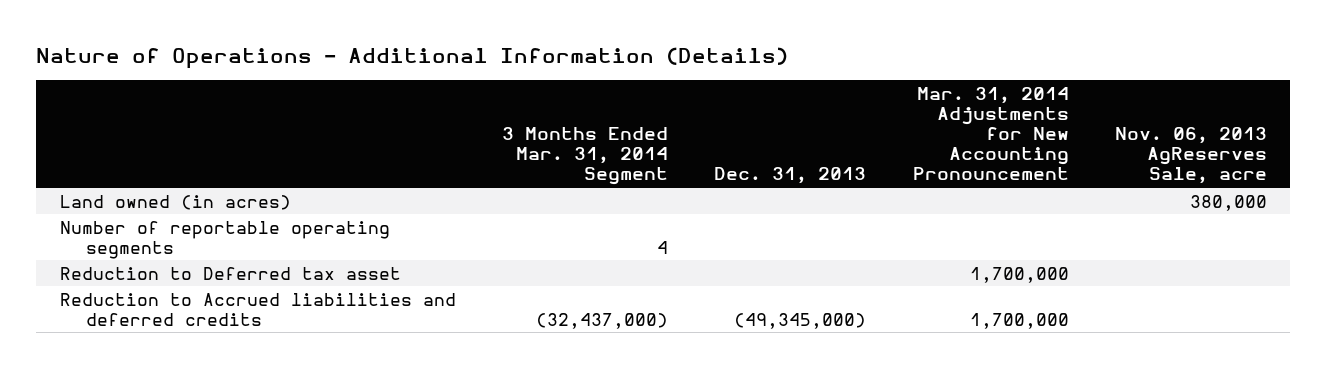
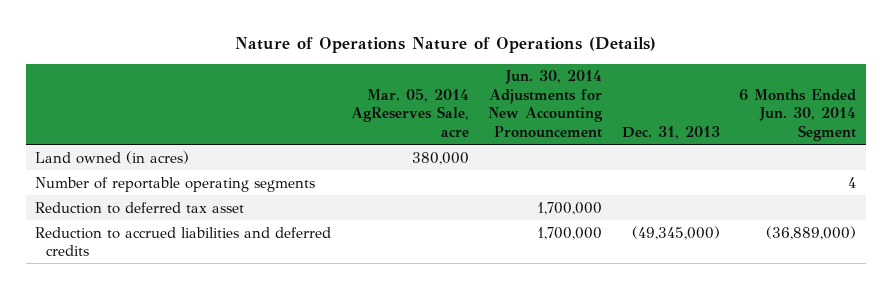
- Nature of Operations - Additional Information (Details)
+ Nature of Operations Nature of Operations (Details)
- | 3 Months Ended Mar. 31, 2014 Segment | Dec. 31, 2013 | Mar. 31, 2014 Adjustments for New Accounting Pronouncement | Nov. 06, 2013 AgReserves Sale, acre
+ | Mar. 05, 2014 AgReserves Sale, acre | Jun. 30, 2014 Adjustments for New Accounting Pronouncement | Dec. 31, 2013 | 6 Months Ended Jun. 30, 2014 Segment
- Reduction to Deferred tax asset | | | 1,700,000 |
- Reduction to Accrued liabilities and deferred credits | (32,437,000) | (49,345,000) | 1,700,000 |
+ Reduction to deferred tax asset | | 1,700,000 | |
+ Reduction to accrued liabilities and deferred credits | | 1,700,000 | (49,345,000) | (36,889,000)

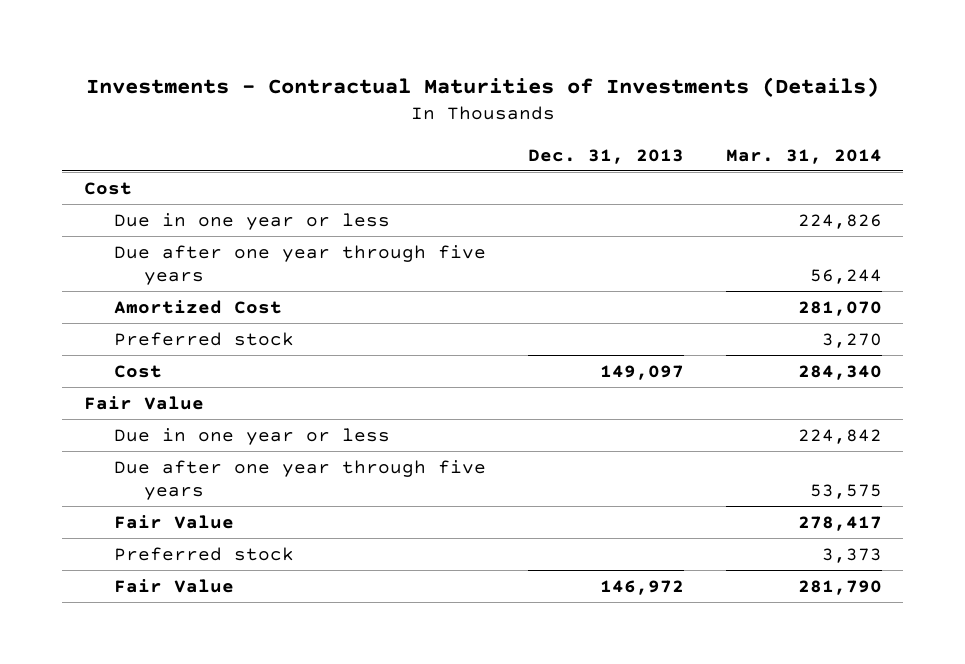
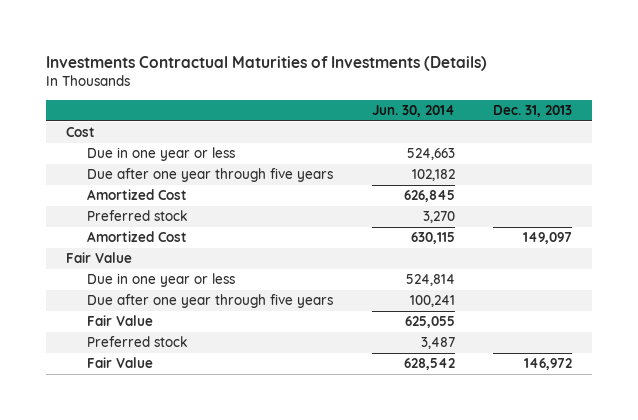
- Investments - Contractual Maturities of Investments (Details)
+ Investments Contractual Maturities of Investments (Details)
- | Dec. 31, 2013 | Mar. 31, 2014
+ | Jun. 30, 2014 | Dec. 31, 2013
- Cost | 149,097 | 284,340
+ Amortized Cost | 630,115 | 149,097

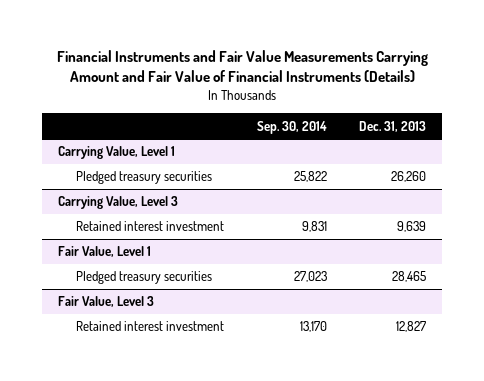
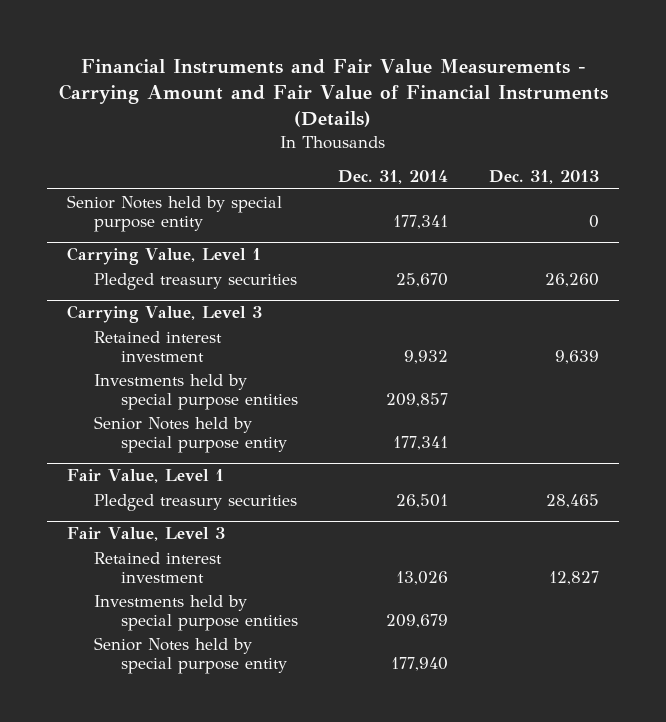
- Financial Instruments and Fair Value Measurements Carrying Amount and Fair Value of Financial Instruments (Details)
+ Financial Instruments and Fair Value Measurements - Carrying Amount and Fair Value of Financial Instruments (Details)
- | Sep. 30, 2014 | Dec. 31, 2013
+ | Dec. 31, 2014 | Dec. 31, 2013
+ Senior Notes held by special purpose entity | 177,341 | 0
@ Carrying Value, Level 3
+ Investments held by special purpose entities | 209,857 |
+ Senior Notes held by special purpose entity | 177,341 |
@ Fair Value, Level 3
+ Investments held by special purpose entities | 209,679 |
+ Senior Notes held by special purpose entity | 177,940 |

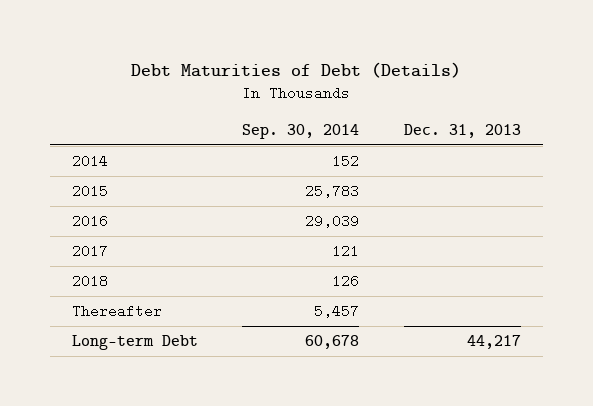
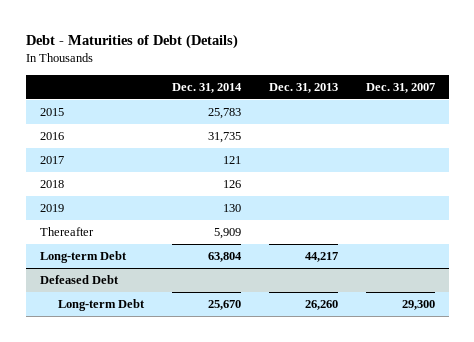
- Debt Maturities of Debt (Details)
+ Debt - Maturities of Debt (Details)
- | Sep. 30, 2014 | Dec. 31, 2013
+ | Dec. 31, 2014 | Dec. 31, 2013 | Dec. 31, 2007
- 2014 | 152 |
+ 2019 | 130 | |
+ Defeased Debt
+ Long-term Debt | 25,670 | 26,260 | 29,300

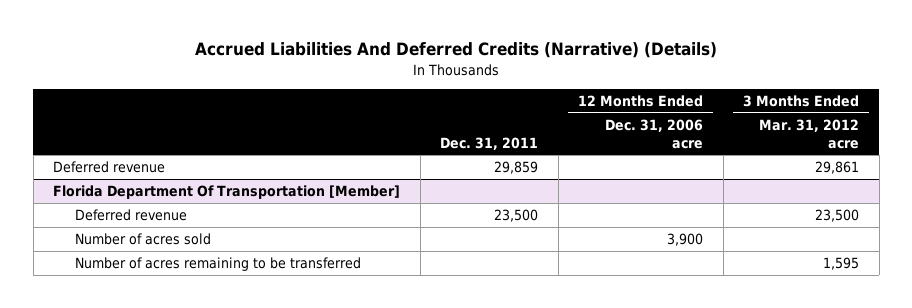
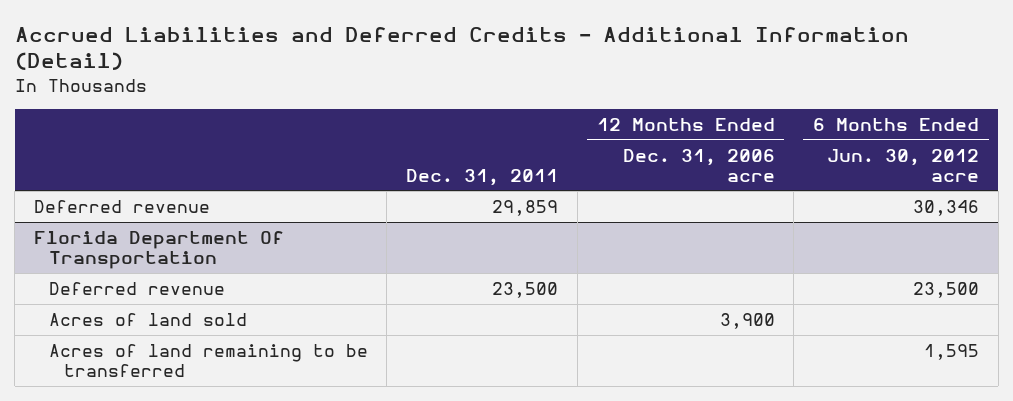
- Accrued Liabilities And Deferred Credits (Narrative) (Details)
+ Accrued Liabilities and Deferred Credits - Additional Information (Detail)
- | Dec. 31, 2011 | 12 Months Ended Dec. 31, 2006 acre | 3 Months Ended Mar. 31, 2012 acre
+ | Dec. 31, 2011 | 12 Months Ended Dec. 31, 2006 acre | 6 Months Ended Jun. 30, 2012 acre
- Florida Department Of Transportation [Member]
+ Florida Department Of Transportation
- Number of acres sold | | 3,900 |
- Number of acres remaining to be transferred | | | 1,595
+ Acres of land sold | | 3,900 |
+ Acres of land remaining to be transferred | | | 1,595

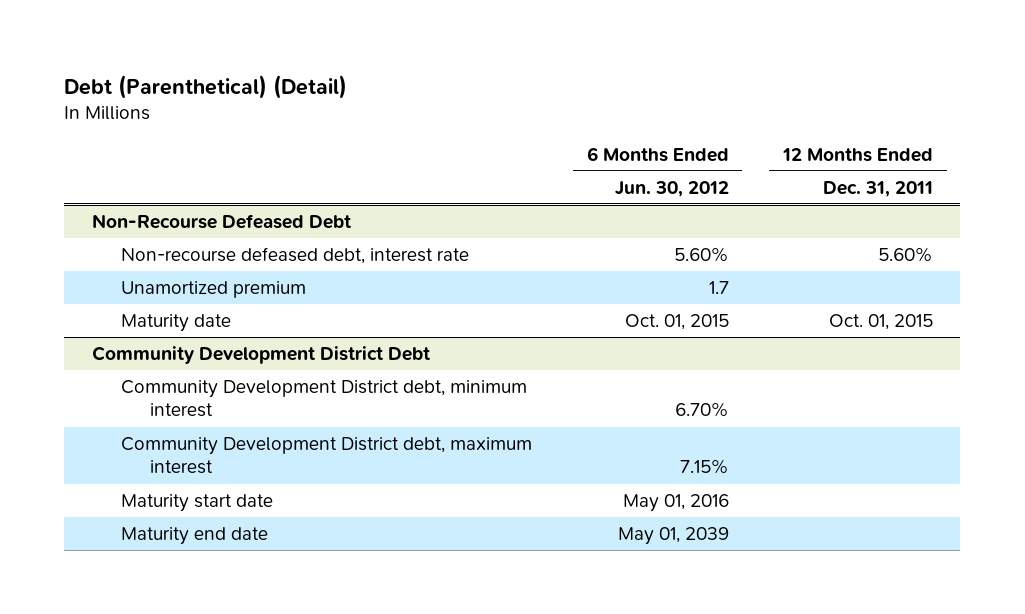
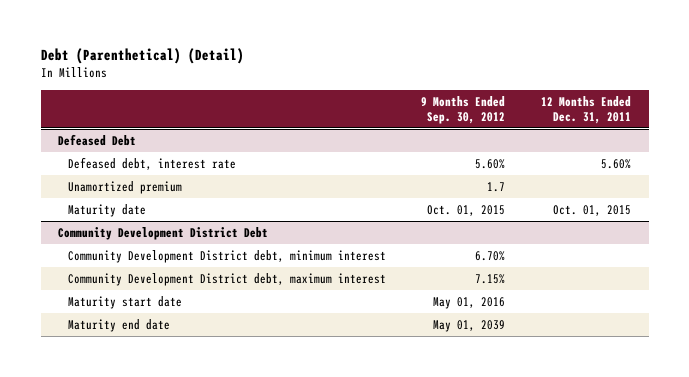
- | 6 Months Ended Jun. 30, 2012 | 12 Months Ended Dec. 31, 2011
+ | 9 Months Ended Sep. 30, 2012 | 12 Months Ended Dec. 31, 2011
- Non-Recourse Defeased Debt
- Non-recourse defeased debt, interest rate | 5.60% | 5.60%
+ Defeased Debt
+ Defeased debt, interest rate | 5.60% | 5.60%

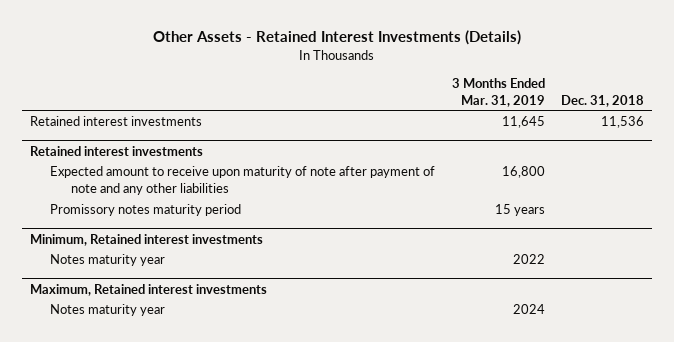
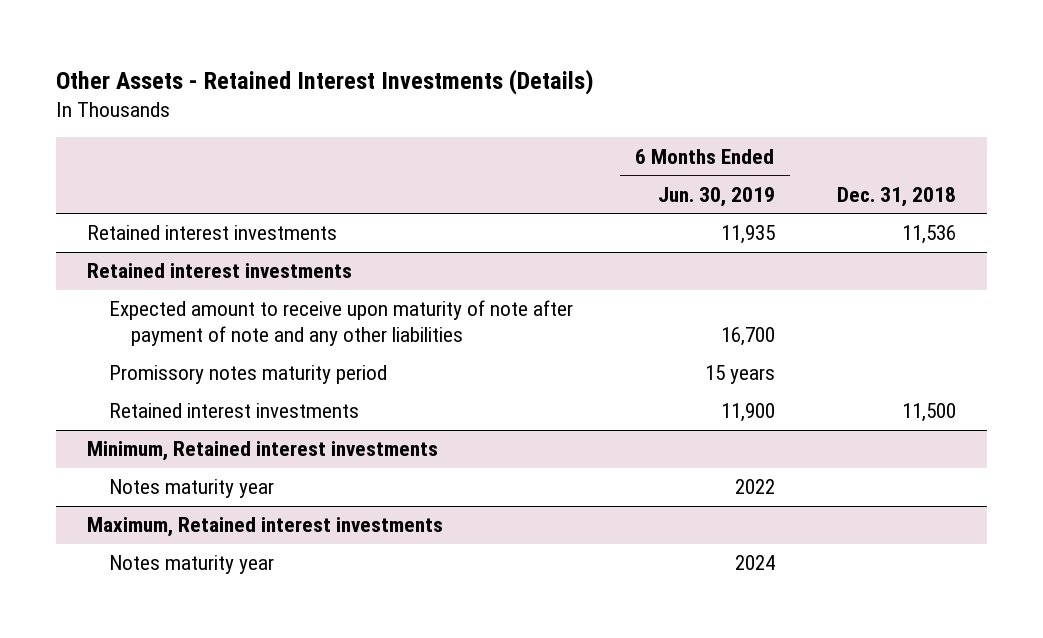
- | 3 Months Ended Mar. 31, 2019 | Dec. 31, 2018
+ | 6 Months Ended Jun. 30, 2019 | Dec. 31, 2018
@ Retained interest investments
+ Retained interest investments | 11,900 | 11,500

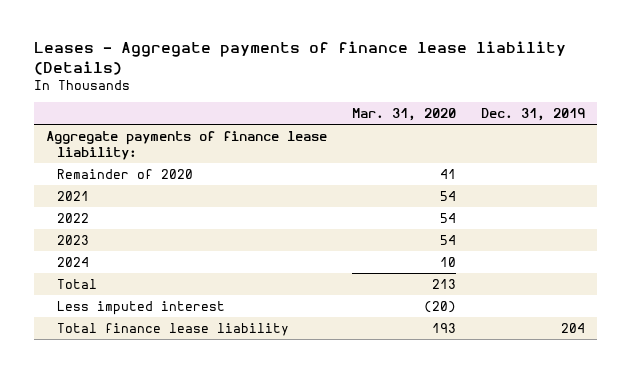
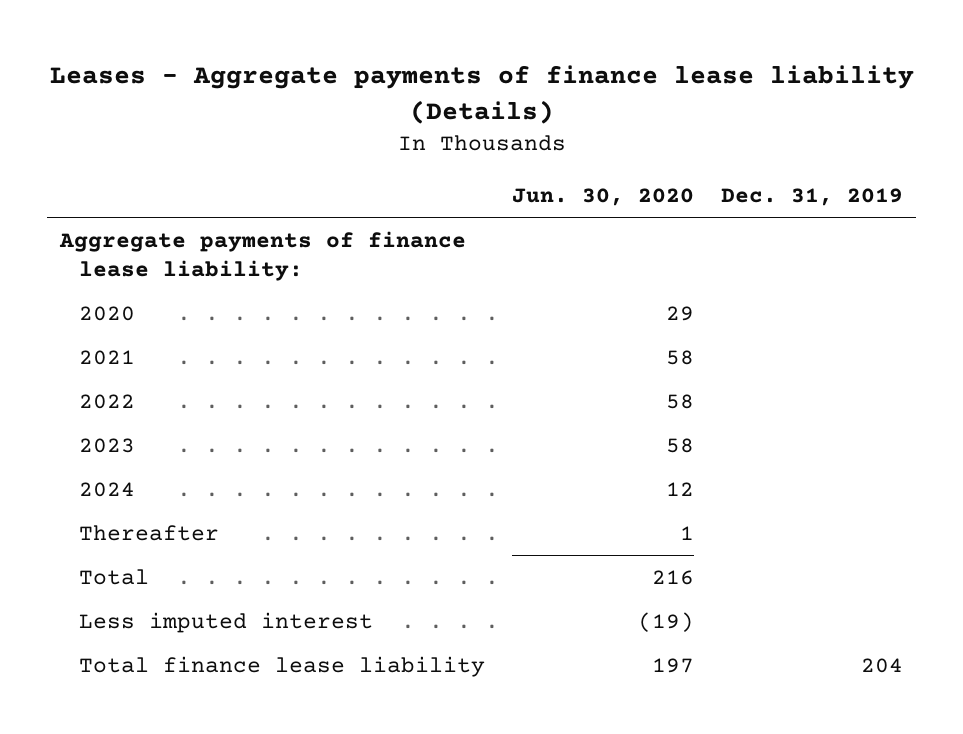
- | Mar. 31, 2020 | Dec. 31, 2019
+ | Jun. 30, 2020 | Dec. 31, 2019
- Remainder of 2020 | 41 |
+ 2020 | 29 |
+ Thereafter | 1 |

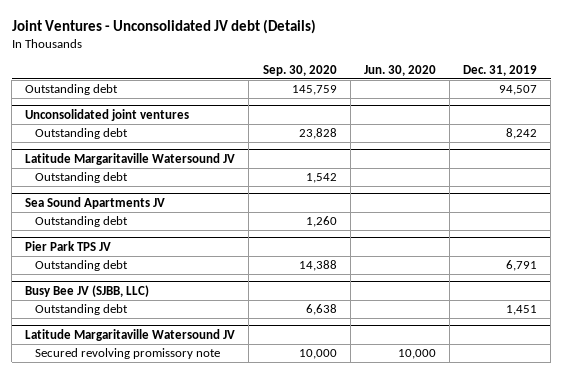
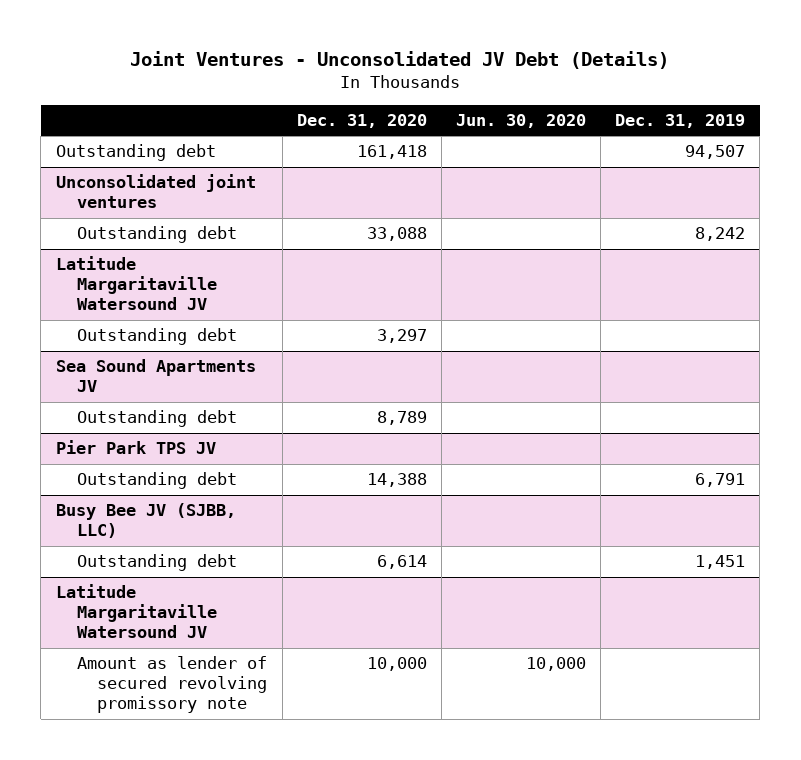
- Joint Ventures - Unconsolidated JV debt (Details)
+ Joint Ventures - Unconsolidated JV Debt (Details)
- | Sep. 30, 2020 | Jun. 30, 2020 | Dec. 31, 2019
+ | Dec. 31, 2020 | Jun. 30, 2020 | Dec. 31, 2019
@ Latitude Margaritaville Watersound JV
- Secured revolving promissory note | 10,000 | 10,000 |
+ Amount as lender of secured revolving promissory note | 10,000 | 10,000 |

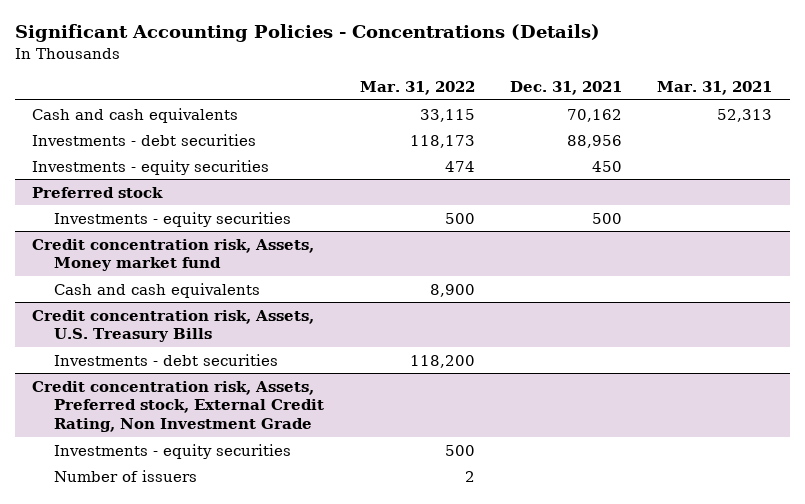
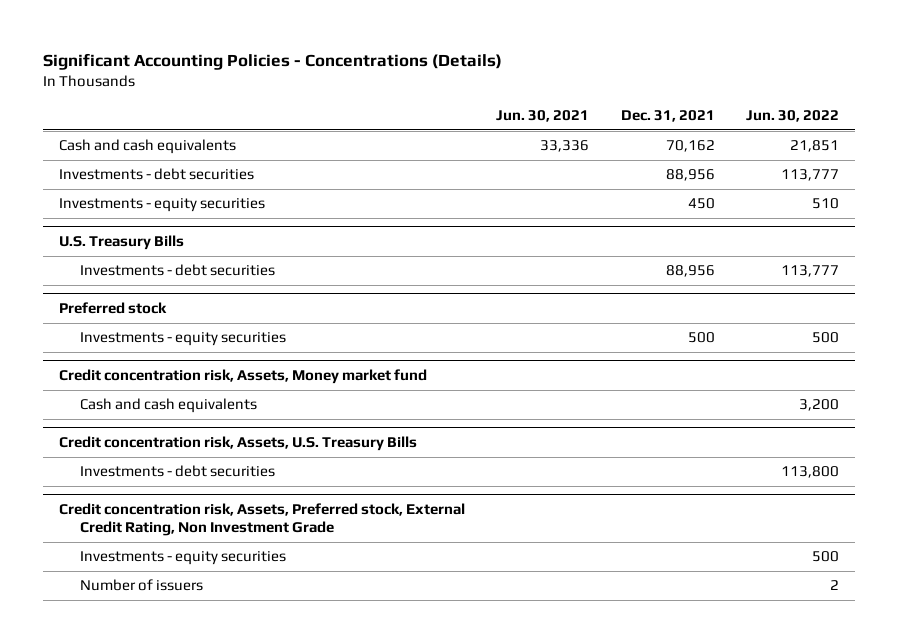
- | Mar. 31, 2022 | Dec. 31, 2021 | Mar. 31, 2021
+ | Jun. 30, 2021 | Dec. 31, 2021 | Jun. 30, 2022
+ U.S. Treasury Bills
+ Investments - debt securities | | 88,956 | 113,777

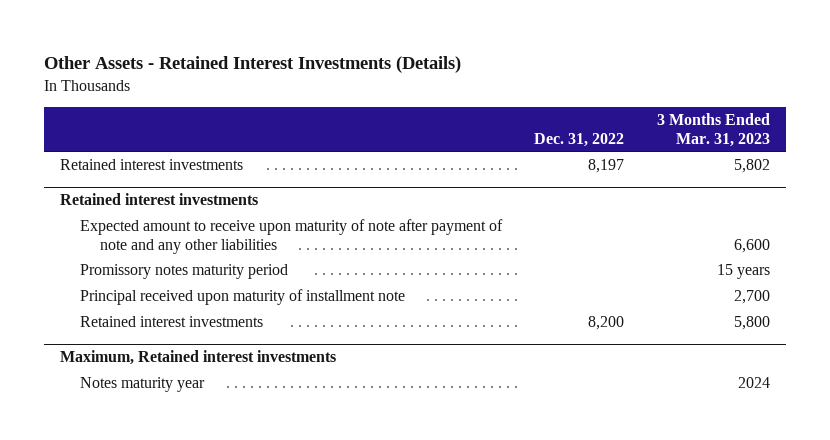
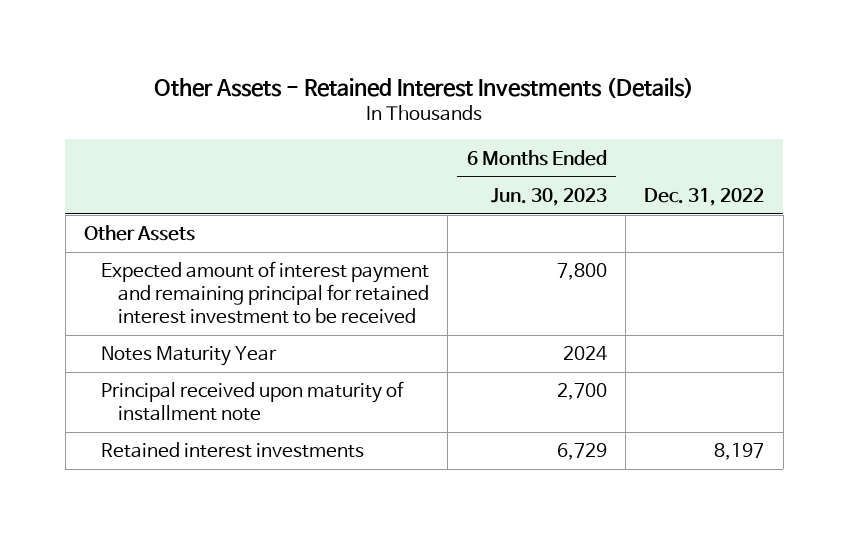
- | Dec. 31, 2022 | 3 Months Ended Mar. 31, 2023
+ | 6 Months Ended Jun. 30, 2023 | Dec. 31, 2022
+ Other Assets
+ Expected amount of interest payment and remaining principal for retained interest investment to be received | 7,800 |
+ Notes Maturity Year | 2024 |
+ Principal received upon maturity of installment note | 2,700 |
- Retained interest investments
- Expected amount to receive upon maturity of note after payment of note and any other liabilities | | 6,600
- Promissory notes maturity period | | 15 years
- Principal received upon maturity of installment note | | 2,700
- Retained interest investments | 8,200 | 5,800
- Maximum, Retained interest investments
- Notes maturity year | | 2024

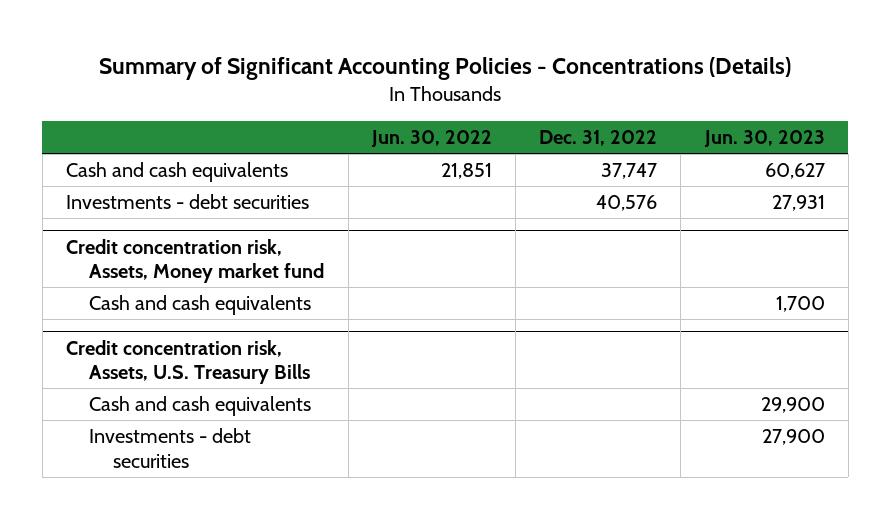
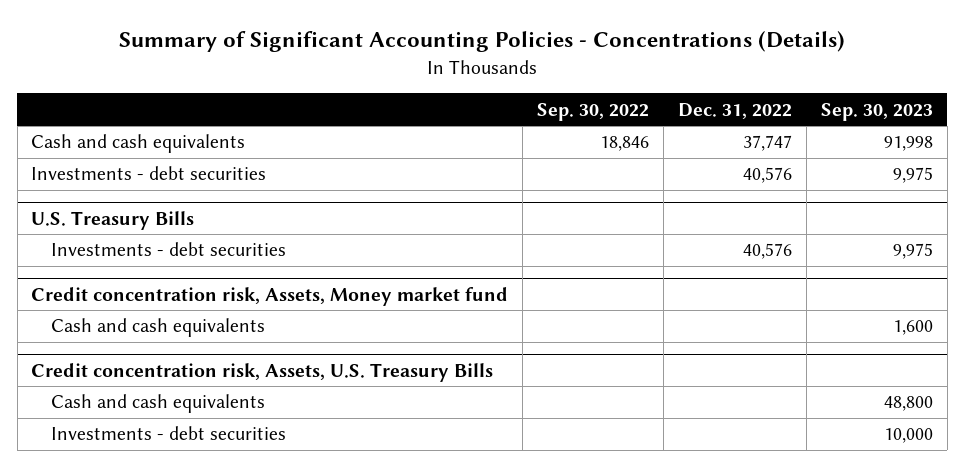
- | Jun. 30, 2022 | Dec. 31, 2022 | Jun. 30, 2023
+ | Sep. 30, 2022 | Dec. 31, 2022 | Sep. 30, 2023
+ U.S. Treasury Bills
+ Investments - debt securities | | 40,576 | 9,975

